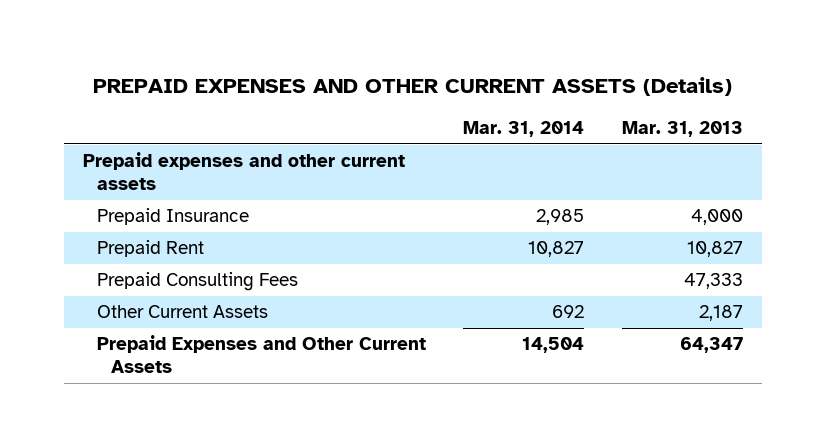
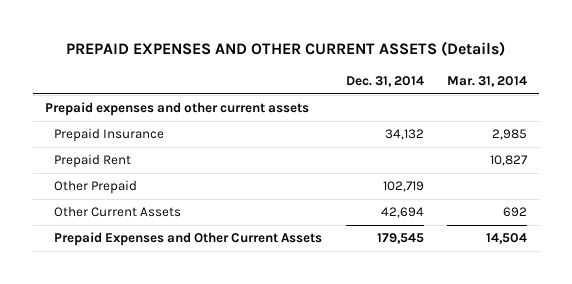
- | Mar. 31, 2014 | Mar. 31, 2013
+ | Dec. 31, 2014 | Mar. 31, 2014
- Prepaid Consulting Fees | | 47,333
+ Other Prepaid | 102,719 |

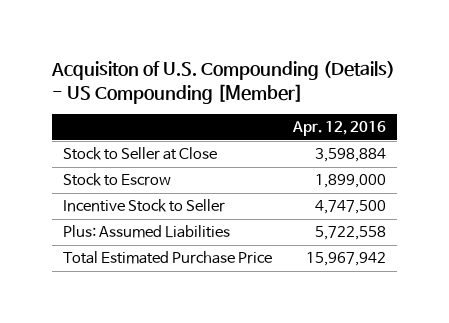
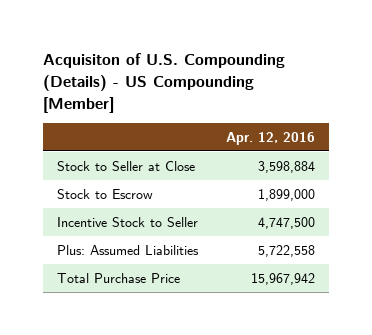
- Total Estimated Purchase Price | 15,967,942
+ Total Purchase Price | 15,967,942

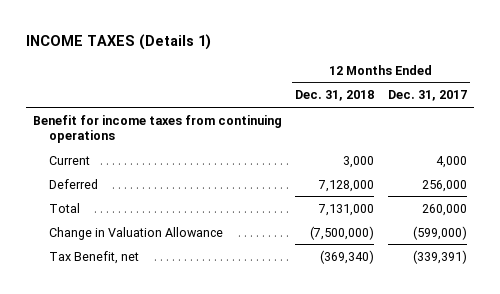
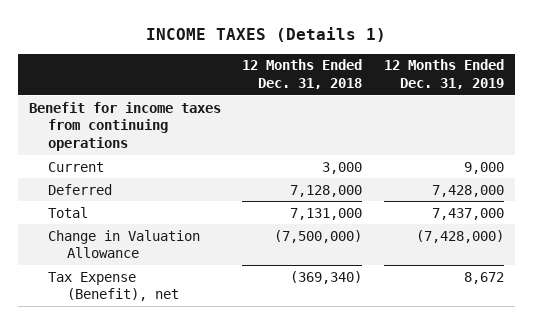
- | 12 Months Ended Dec. 31, 2018 | 12 Months Ended Dec. 31, 2017
+ | 12 Months Ended Dec. 31, 2018 | 12 Months Ended Dec. 31, 2019
- Tax Benefit, net | (369,340) | (339,391)
+ Tax Expense (Benefit), net | (369,340) | 8,672

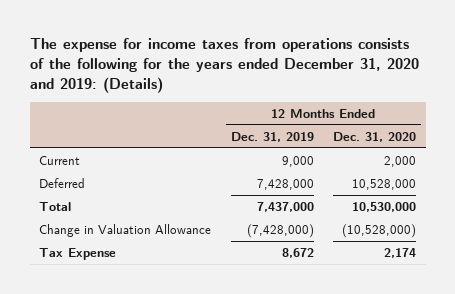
- INCOME TAXES (Details 1)
+ The expense for income taxes from operations consists of the following for the years ended December 31, 2020 and 2019: (Details)
- | 12 Months Ended Dec. 31, 2018 | 12 Months Ended Dec. 31, 2019
+ | 12 Months Ended Dec. 31, 2019 | 12 Months Ended Dec. 31, 2020
- Benefit for income taxes from continuing operations
- Tax Expense (Benefit), net | (369,340) | 8,672
+ Tax Expense | 8,672 | 2,174

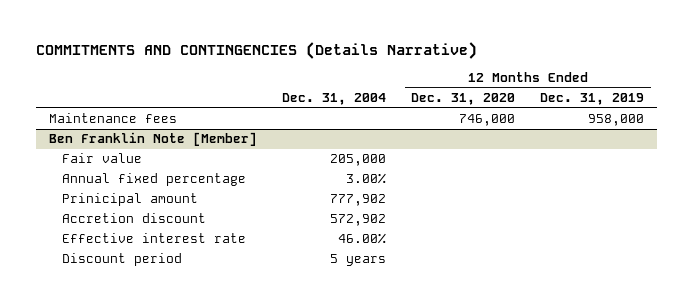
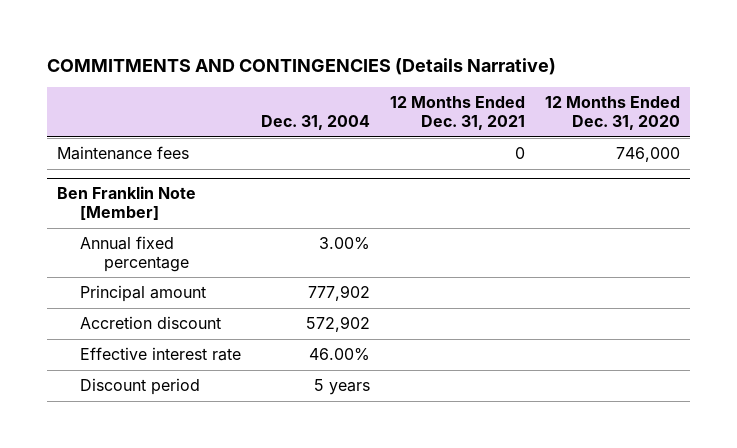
- | Dec. 31, 2004 | 12 Months Ended Dec. 31, 2020 | 12 Months Ended Dec. 31, 2019
+ | Dec. 31, 2004 | 12 Months Ended Dec. 31, 2021 | 12 Months Ended Dec. 31, 2020
@ Ben Franklin Note [Member]
- Fair value | 205,000 | |
- Prinicipal amount | 777,902 | |
+ Principal amount | 777,902 | |

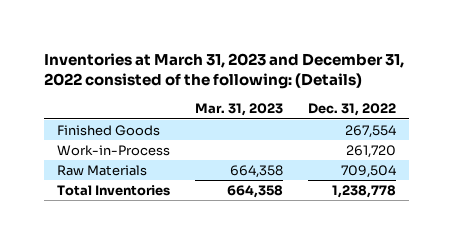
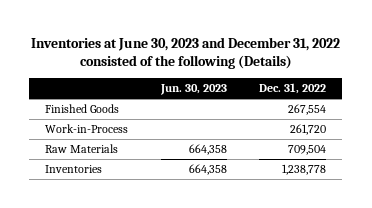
- Inventories at March 31, 2023 and December 31, 2022 consisted of the following: (Details)
+ Inventories at June 30, 2023 and December 31, 2022 consisted of the following (Details)
- | Mar. 31, 2023 | Dec. 31, 2022
+ | Jun. 30, 2023 | Dec. 31, 2022
- Total Inventories | 664,358 | 1,238,778
+ Inventories | 664,358 | 1,238,778

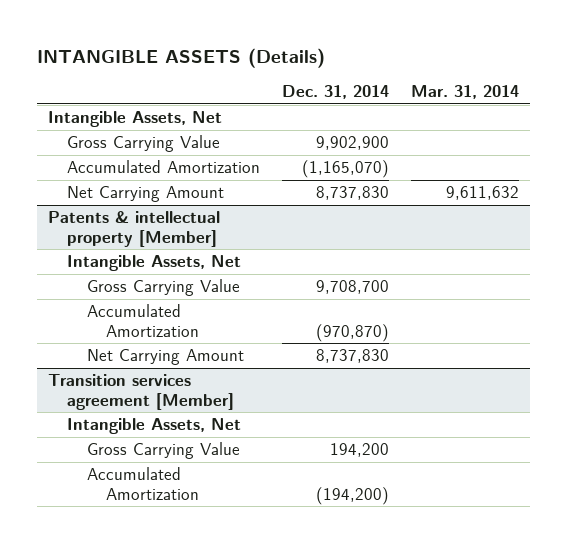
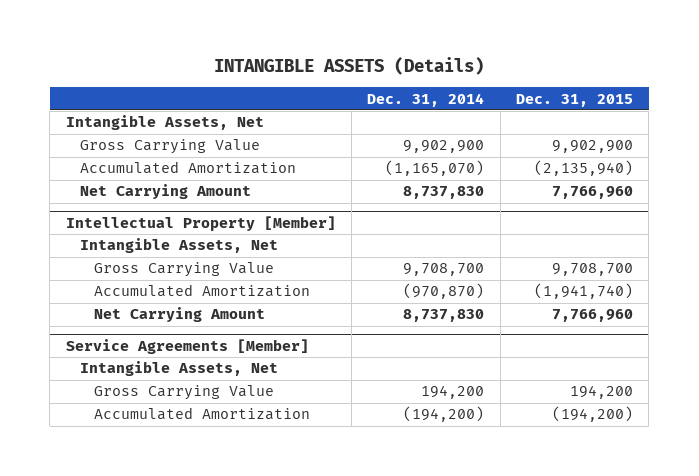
- | Dec. 31, 2014 | Mar. 31, 2014
+ | Dec. 31, 2014 | Dec. 31, 2015
- Patents & intellectual property [Member]
+ Intellectual Property [Member]
- Transition services agreement [Member]
+ Service Agreements [Member]

